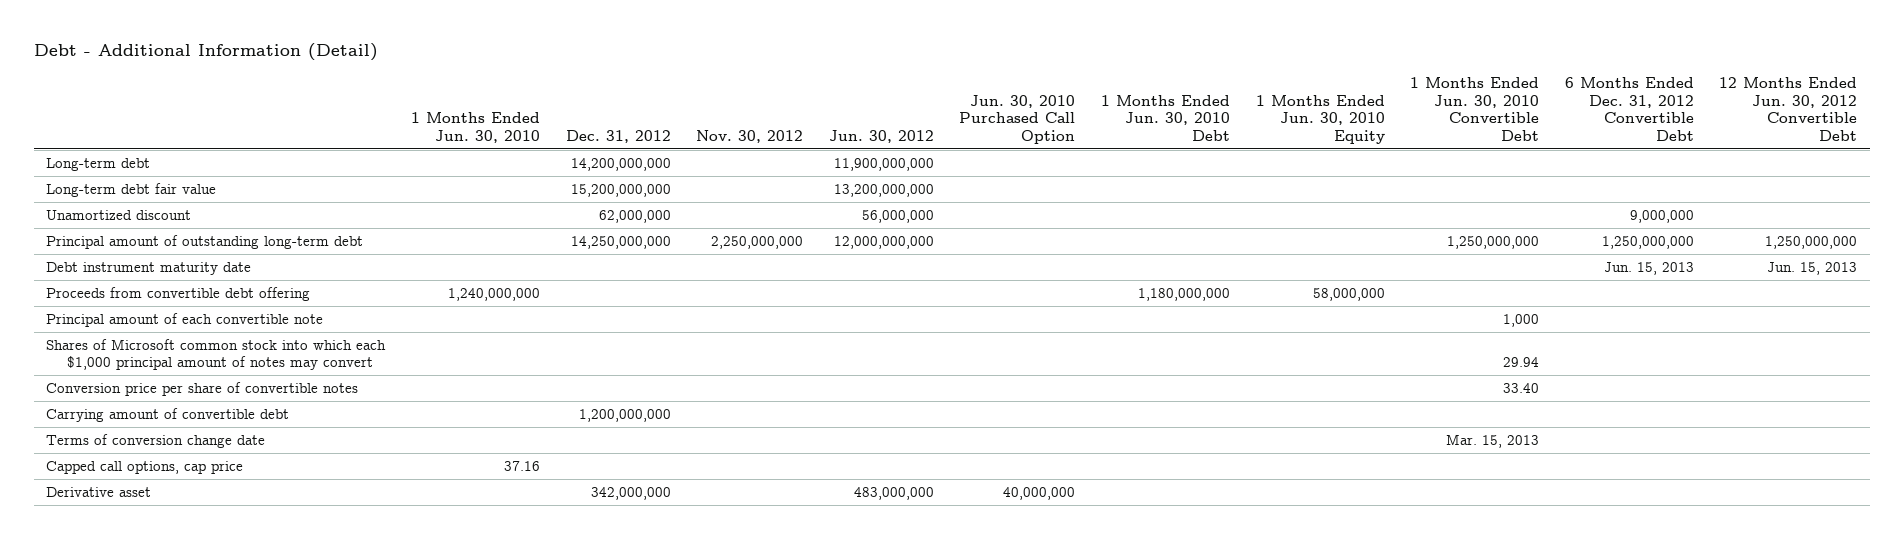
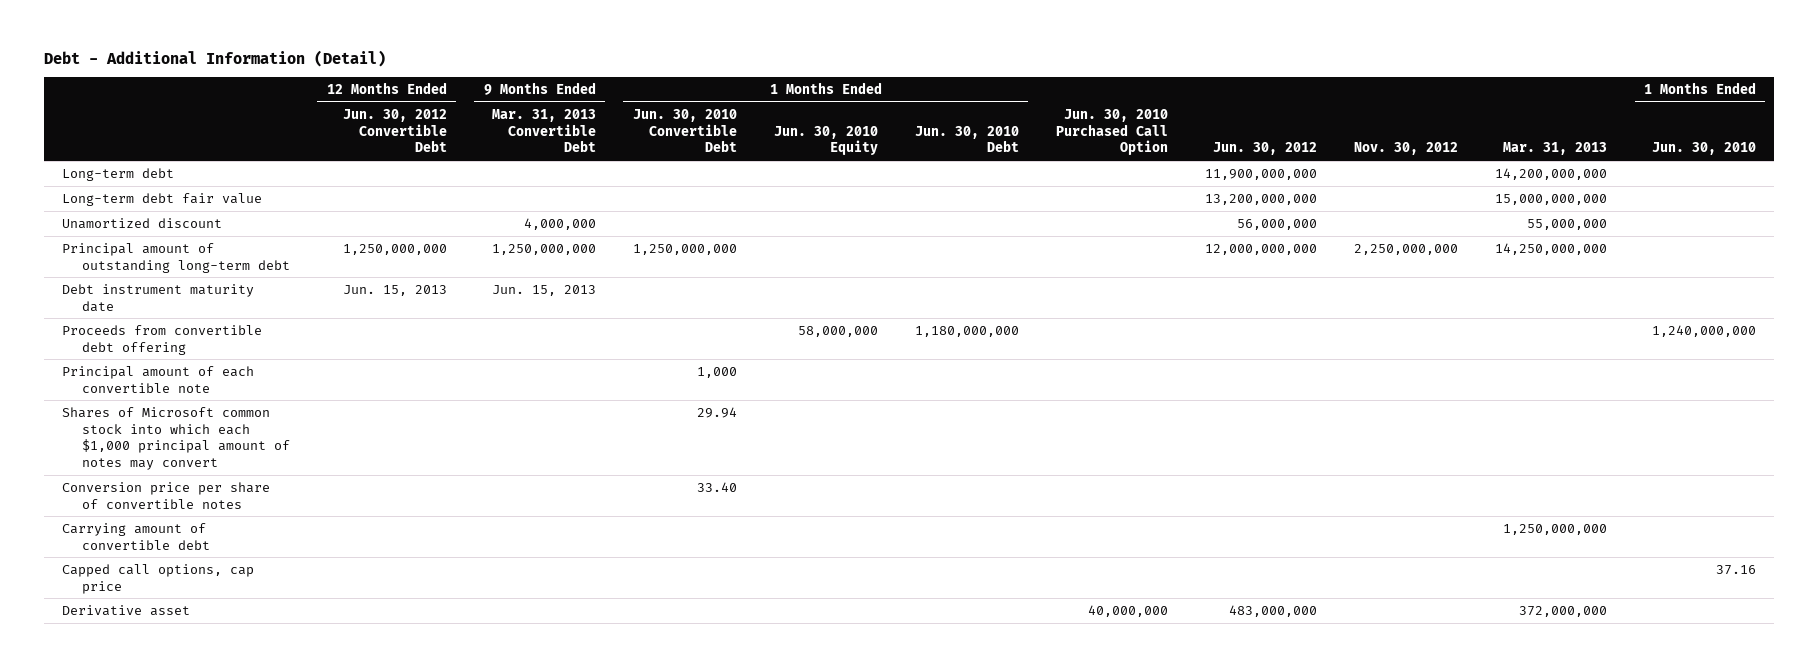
- | 1 Months Ended Jun. 30, 2010 | Dec. 31, 2012 | Nov. 30, 2012 | Jun. 30, 2012 | Jun. 30, 2010 Purchased Call Option | 1 Months Ended Jun. 30, 2010 Debt | 1 Months Ended Jun. 30, 2010 Equity | 1 Months Ended Jun. 30, 2010 Convertible Debt | 6 Months Ended Dec. 31, 2012 Convertible Debt | 12 Months Ended Jun. 30, 2012 Convertible Debt
+ | 12 Months Ended Jun. 30, 2012 Convertible Debt | 9 Months Ended Mar. 31, 2013 Convertible Debt | 1 Months Ended Jun. 30, 2010 Convertible Debt | 1 Months Ended Jun. 30, 2010 Equity | 1 Months Ended Jun. 30, 2010 Debt | Jun. 30, 2010 Purchased Call Option | Jun. 30, 2012 | Nov. 30, 2012 | Mar. 31, 2013 | 1 Months Ended Jun. 30, 2010
- Terms of conversion change date | | | | | | | | Mar. 15, 2013 | |

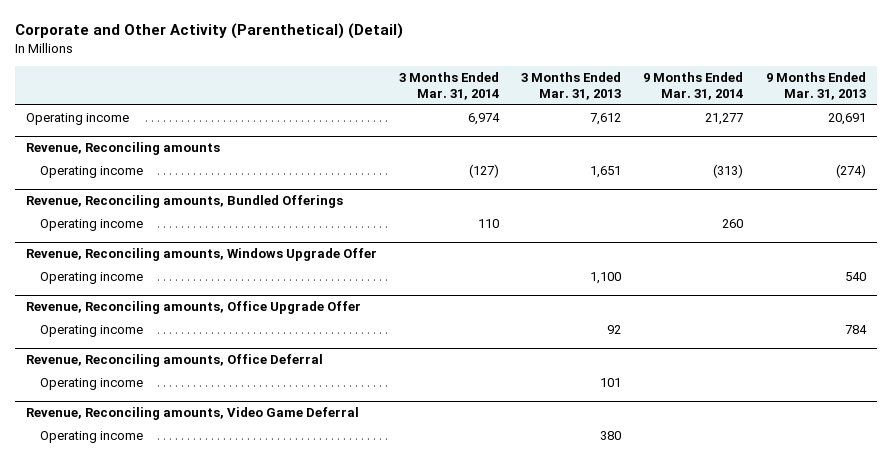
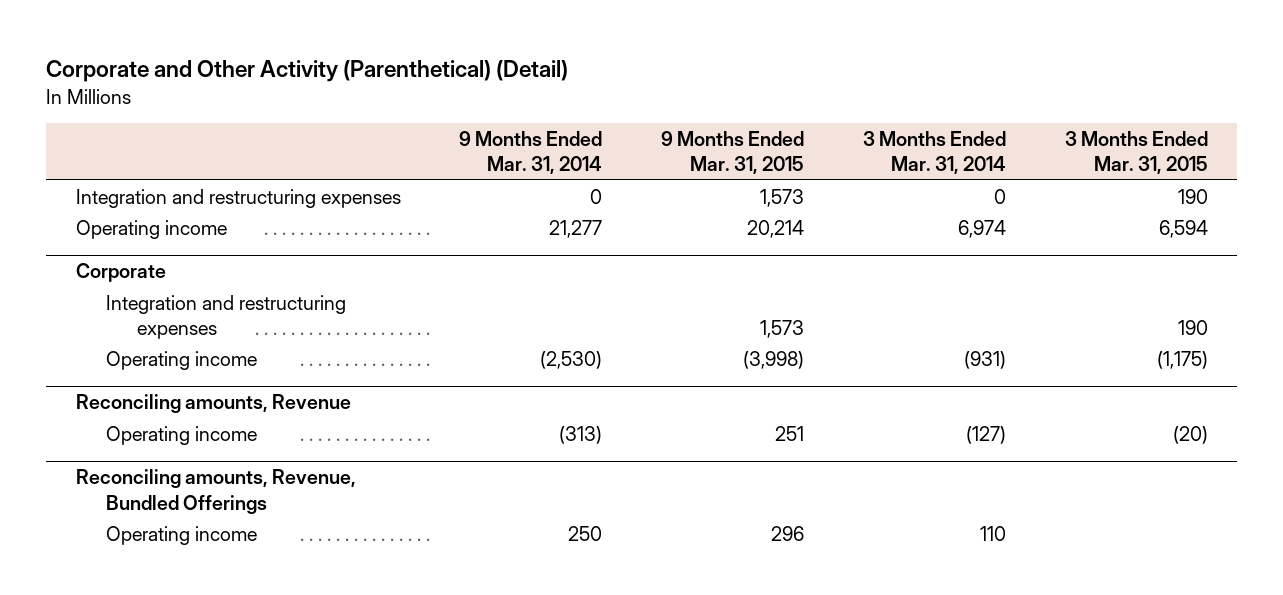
- | 3 Months Ended Mar. 31, 2014 | 3 Months Ended Mar. 31, 2013 | 9 Months Ended Mar. 31, 2014 | 9 Months Ended Mar. 31, 2013
+ | 9 Months Ended Mar. 31, 2014 | 9 Months Ended Mar. 31, 2015 | 3 Months Ended Mar. 31, 2014 | 3 Months Ended Mar. 31, 2015
+ Integration and restructuring expenses | 0 | 1,573 | 0 | 190
- Revenue, Reconciling amounts
+ Corporate
+ Integration and restructuring expenses | | 1,573 | | 190
+ Operating income | (2,530) | (3,998) | (931) | (1,175)
+ Reconciling amounts, Revenue
- Revenue, Reconciling amounts, Bundled Offerings
- Operating income | 110 | | 260 |
- Revenue, Reconciling amounts, Windows Upgrade Offer
- Operating income | | 1,100 | | 540
- Revenue, Reconciling amounts, Office Upgrade Offer
- Operating income | | 92 | | 784
- Revenue, Reconciling amounts, Office Deferral
- Operating income | | 101 | |
- Revenue, Reconciling amounts, Video Game Deferral
- Operating income | | 380 | |
+ Reconciling amounts, Revenue, Bundled Offerings
+ Operating income | 250 | 296 | 110 |

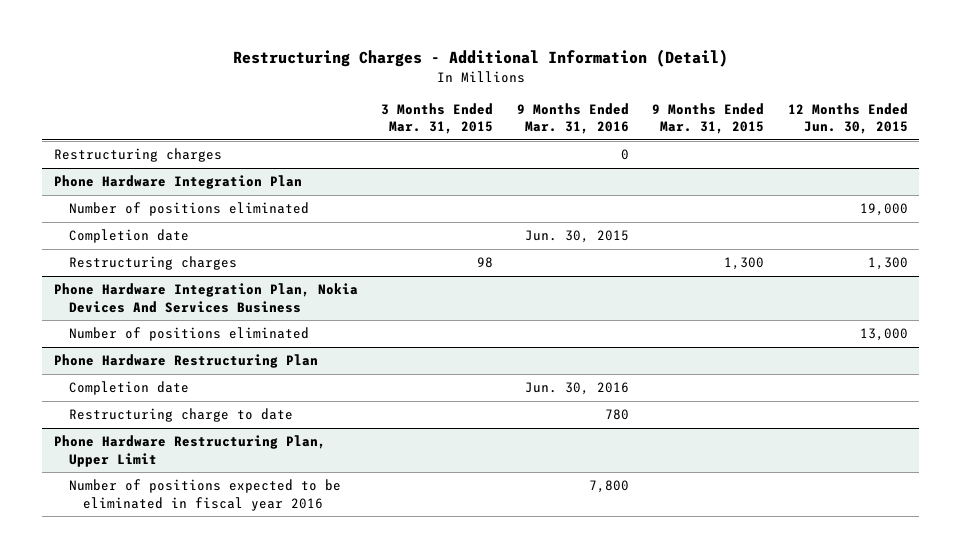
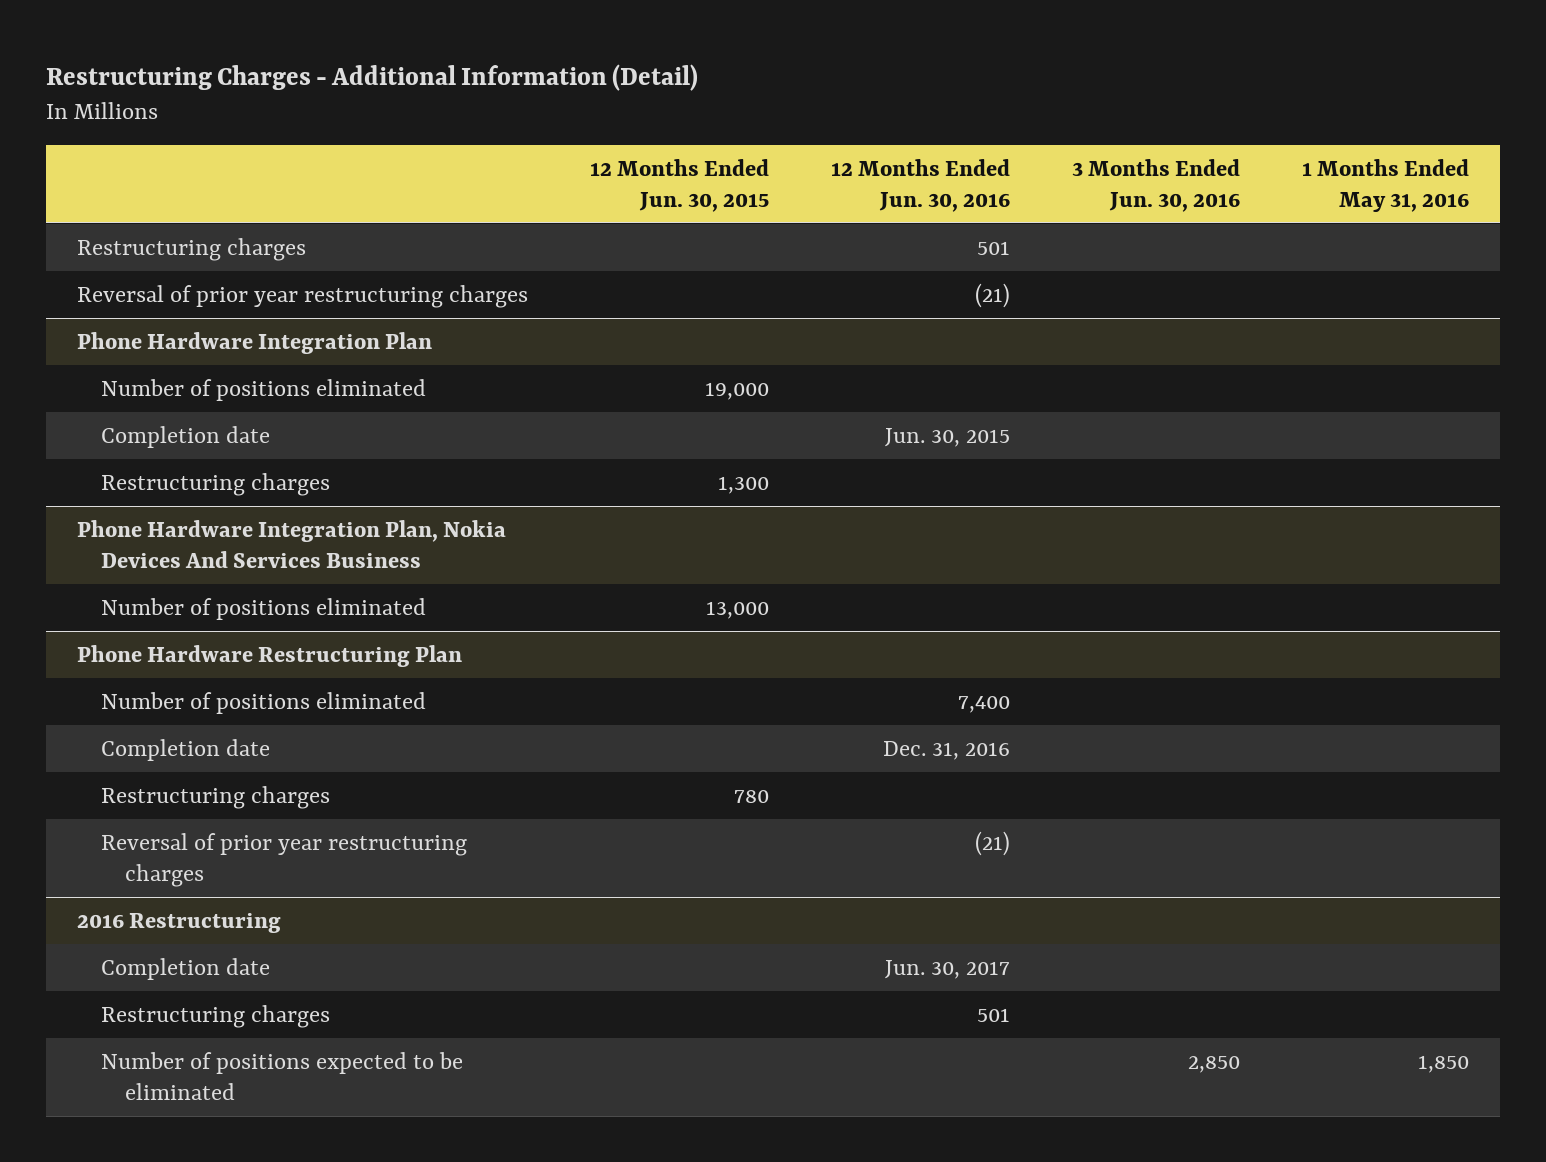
- | 3 Months Ended Mar. 31, 2015 | 9 Months Ended Mar. 31, 2016 | 9 Months Ended Mar. 31, 2015 | 12 Months Ended Jun. 30, 2015
+ | 12 Months Ended Jun. 30, 2015 | 12 Months Ended Jun. 30, 2016 | 3 Months Ended Jun. 30, 2016 | 1 Months Ended May 31, 2016
+ Reversal of prior year restructuring charges | | (21) | |
@ Phone Hardware Restructuring Plan
+ Number of positions eliminated | | 7,400 | |
- Restructuring charge to date | | 780 | |
- Phone Hardware Restructuring Plan, Upper Limit
- Number of positions expected to be eliminated in fiscal year 2016 | | 7,800 | |
@ Phone Hardware Restructuring Plan
+ Restructuring charges | 780 | | |
+ Reversal of prior year restructuring charges | | (21) | |
+ 2016 Restructuring
+ Completion date | | Jun. 30, 2017 | |
+ Restructuring charges | | 501 | |
+ Number of positions expected to be eliminated | | | 2,850 | 1,850

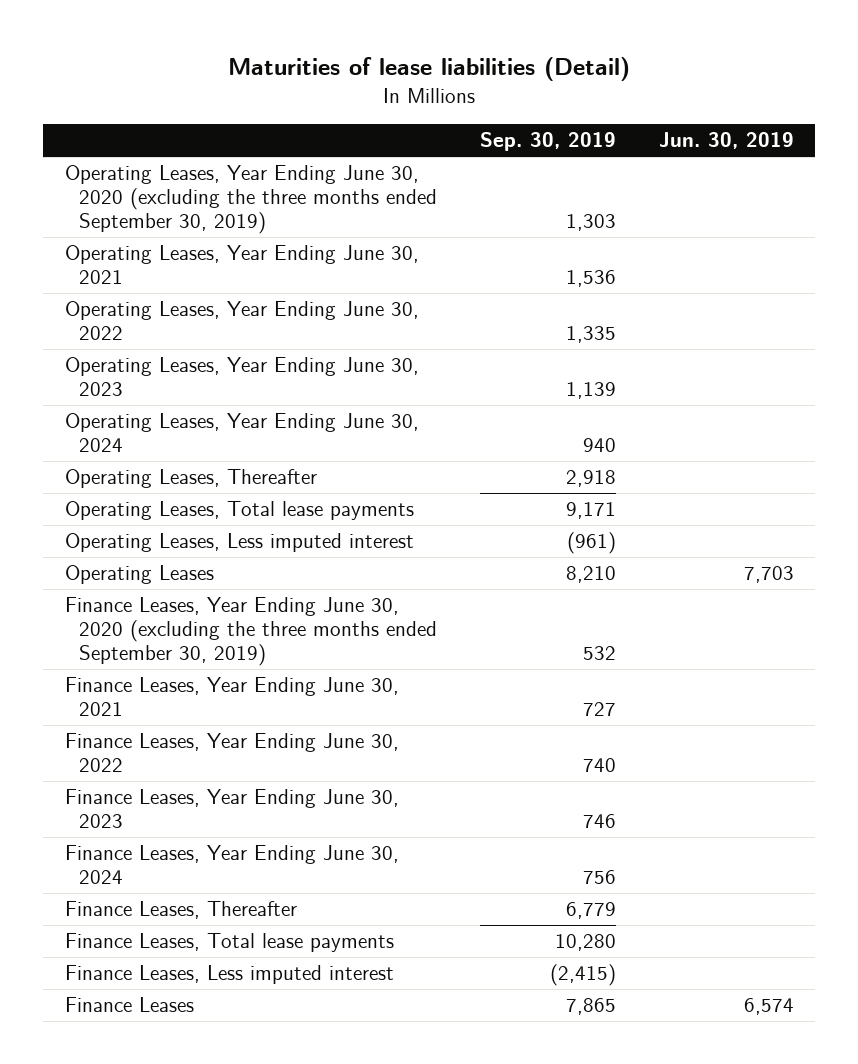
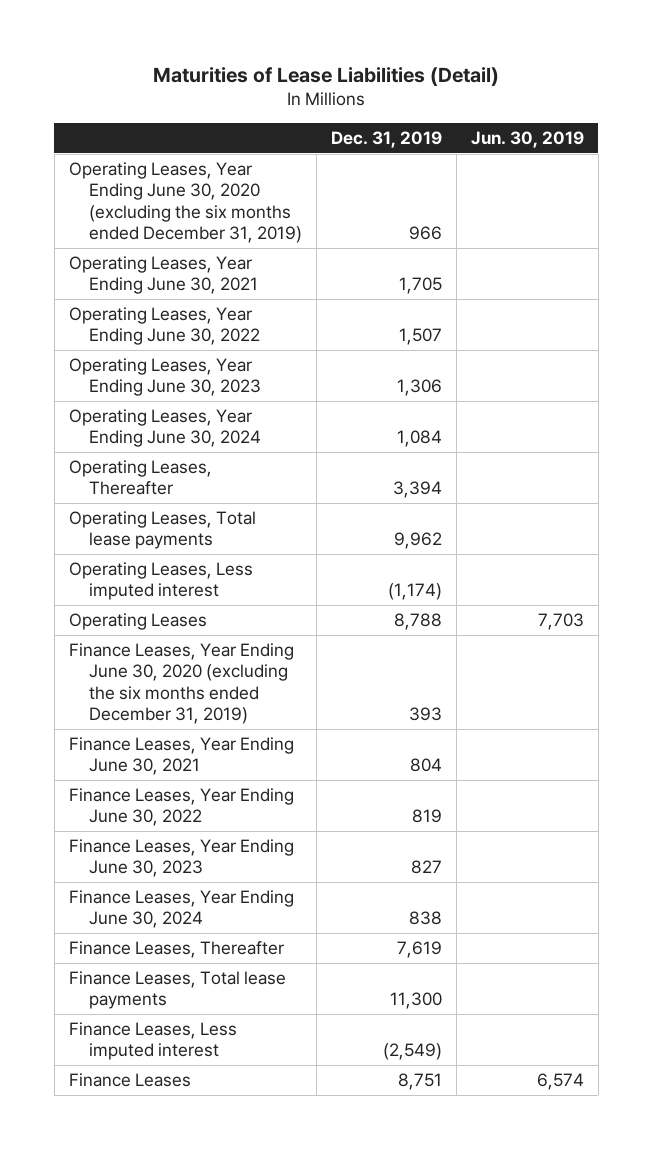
- Maturities of lease liabilities (Detail)
+ Maturities of Lease Liabilities (Detail)
- | Sep. 30, 2019 | Jun. 30, 2019
+ | Dec. 31, 2019 | Jun. 30, 2019
- Operating Leases, Year Ending June 30, 2020 (excluding the three months ended September 30, 2019) | 1,303 |
+ Operating Leases, Year Ending June 30, 2020 (excluding the six months ended December 31, 2019) | 966 |
- Finance Leases, Year Ending June 30, 2020 (excluding the three months ended September 30, 2019) | 532 |
+ Finance Leases, Year Ending June 30, 2020 (excluding the six months ended December 31, 2019) | 393 |

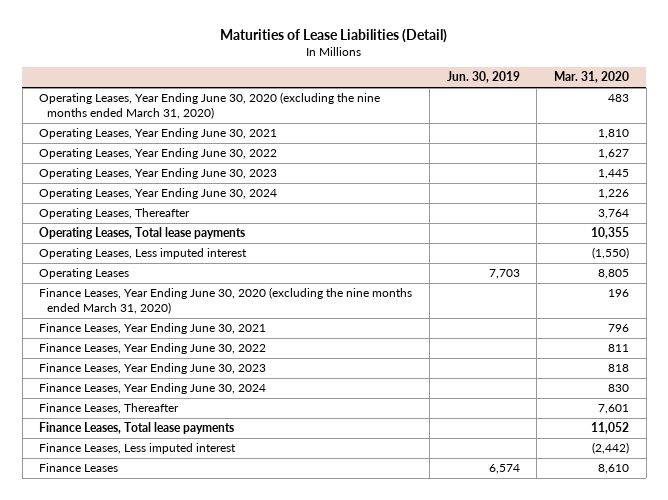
- | Dec. 31, 2019 | Jun. 30, 2019
+ | Jun. 30, 2019 | Mar. 31, 2020
- Operating Leases, Year Ending June 30, 2020 (excluding the six months ended December 31, 2019) | 966 |
+ Operating Leases, Year Ending June 30, 2020 (excluding the nine months ended March 31, 2020) | | 483
- Finance Leases, Year Ending June 30, 2020 (excluding the six months ended December 31, 2019) | 393 |
+ Finance Leases, Year Ending June 30, 2020 (excluding the nine months ended March 31, 2020) | | 196

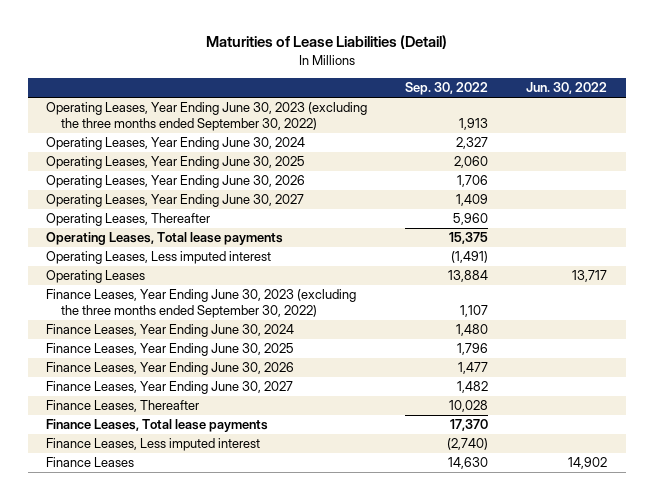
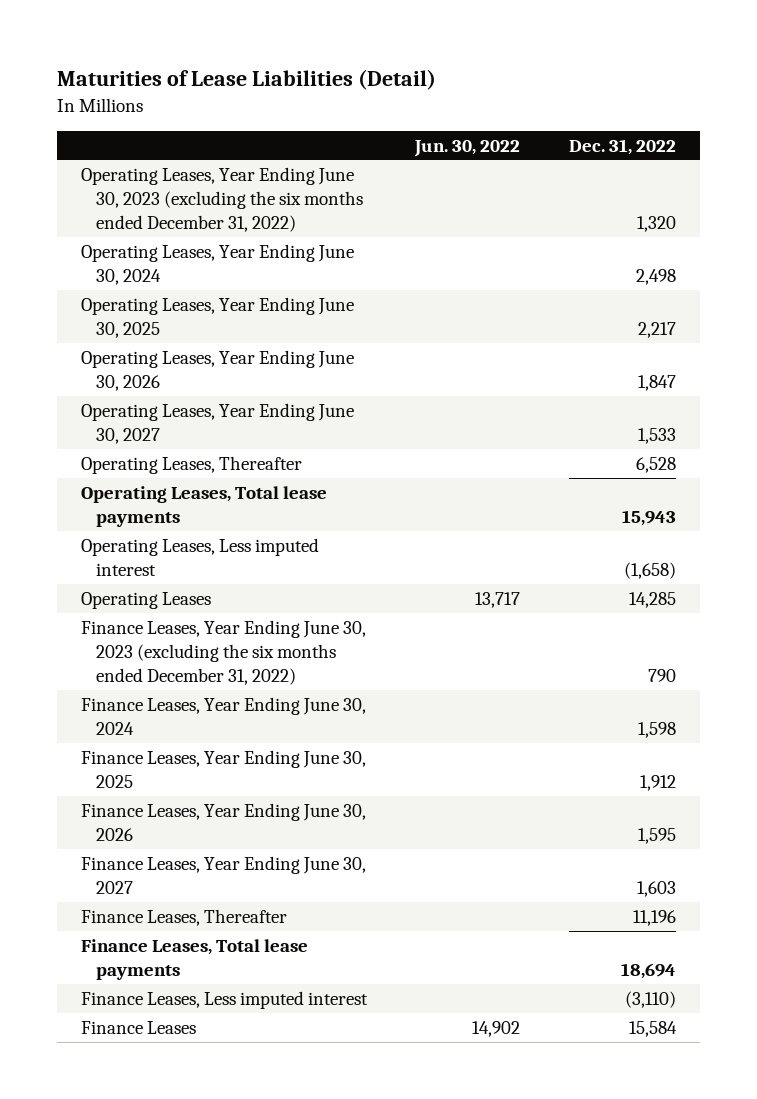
- | Sep. 30, 2022 | Jun. 30, 2022
+ | Jun. 30, 2022 | Dec. 31, 2022
- Operating Leases, Year Ending June 30, 2023 (excluding the three months ended September 30, 2022) | 1,913 |
+ Operating Leases, Year Ending June 30, 2023 (excluding the six months ended December 31, 2022) | | 1,320
- Finance Leases, Year Ending June 30, 2023 (excluding the three months ended September 30, 2022) | 1,107 |
+ Finance Leases, Year Ending June 30, 2023 (excluding the six months ended December 31, 2022) | | 790

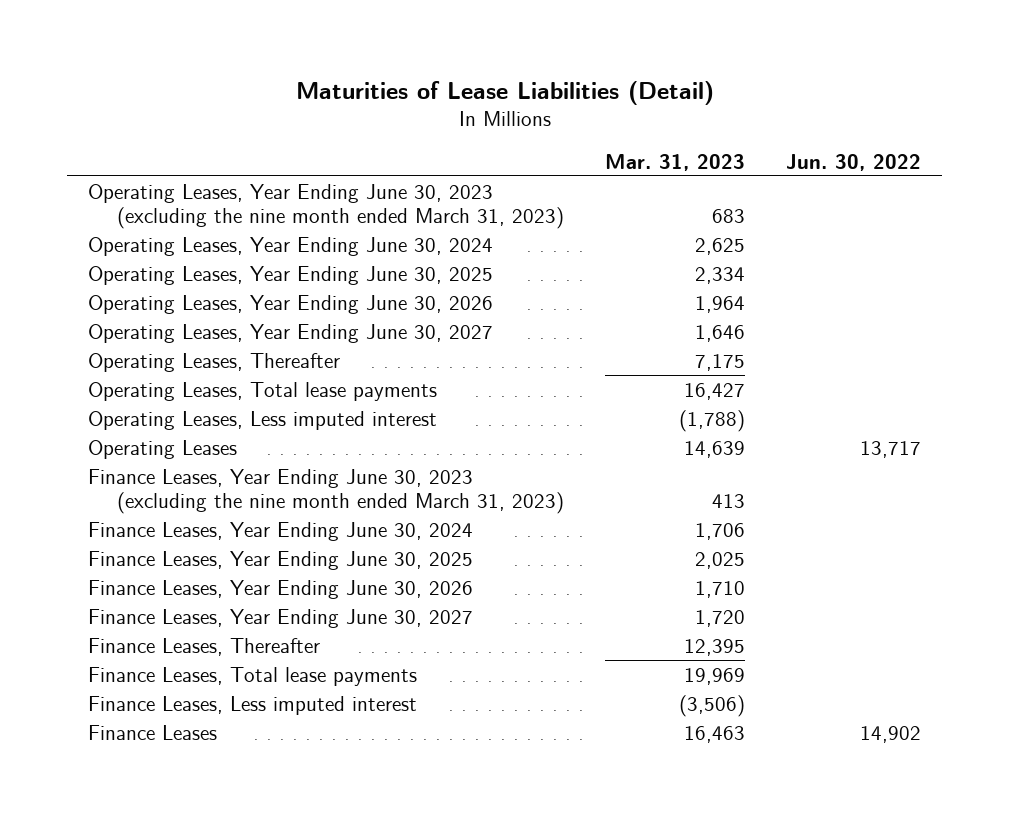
- | Jun. 30, 2022 | Dec. 31, 2022
+ | Mar. 31, 2023 | Jun. 30, 2022
- Operating Leases, Year Ending June 30, 2023 (excluding the six months ended December 31, 2022) | | 1,320
+ Operating Leases, Year Ending June 30, 2023 (excluding the nine month ended March 31, 2023) | 683 |
- Finance Leases, Year Ending June 30, 2023 (excluding the six months ended December 31, 2022) | | 790
+ Finance Leases, Year Ending June 30, 2023 (excluding the nine month ended March 31, 2023) | 413 |

